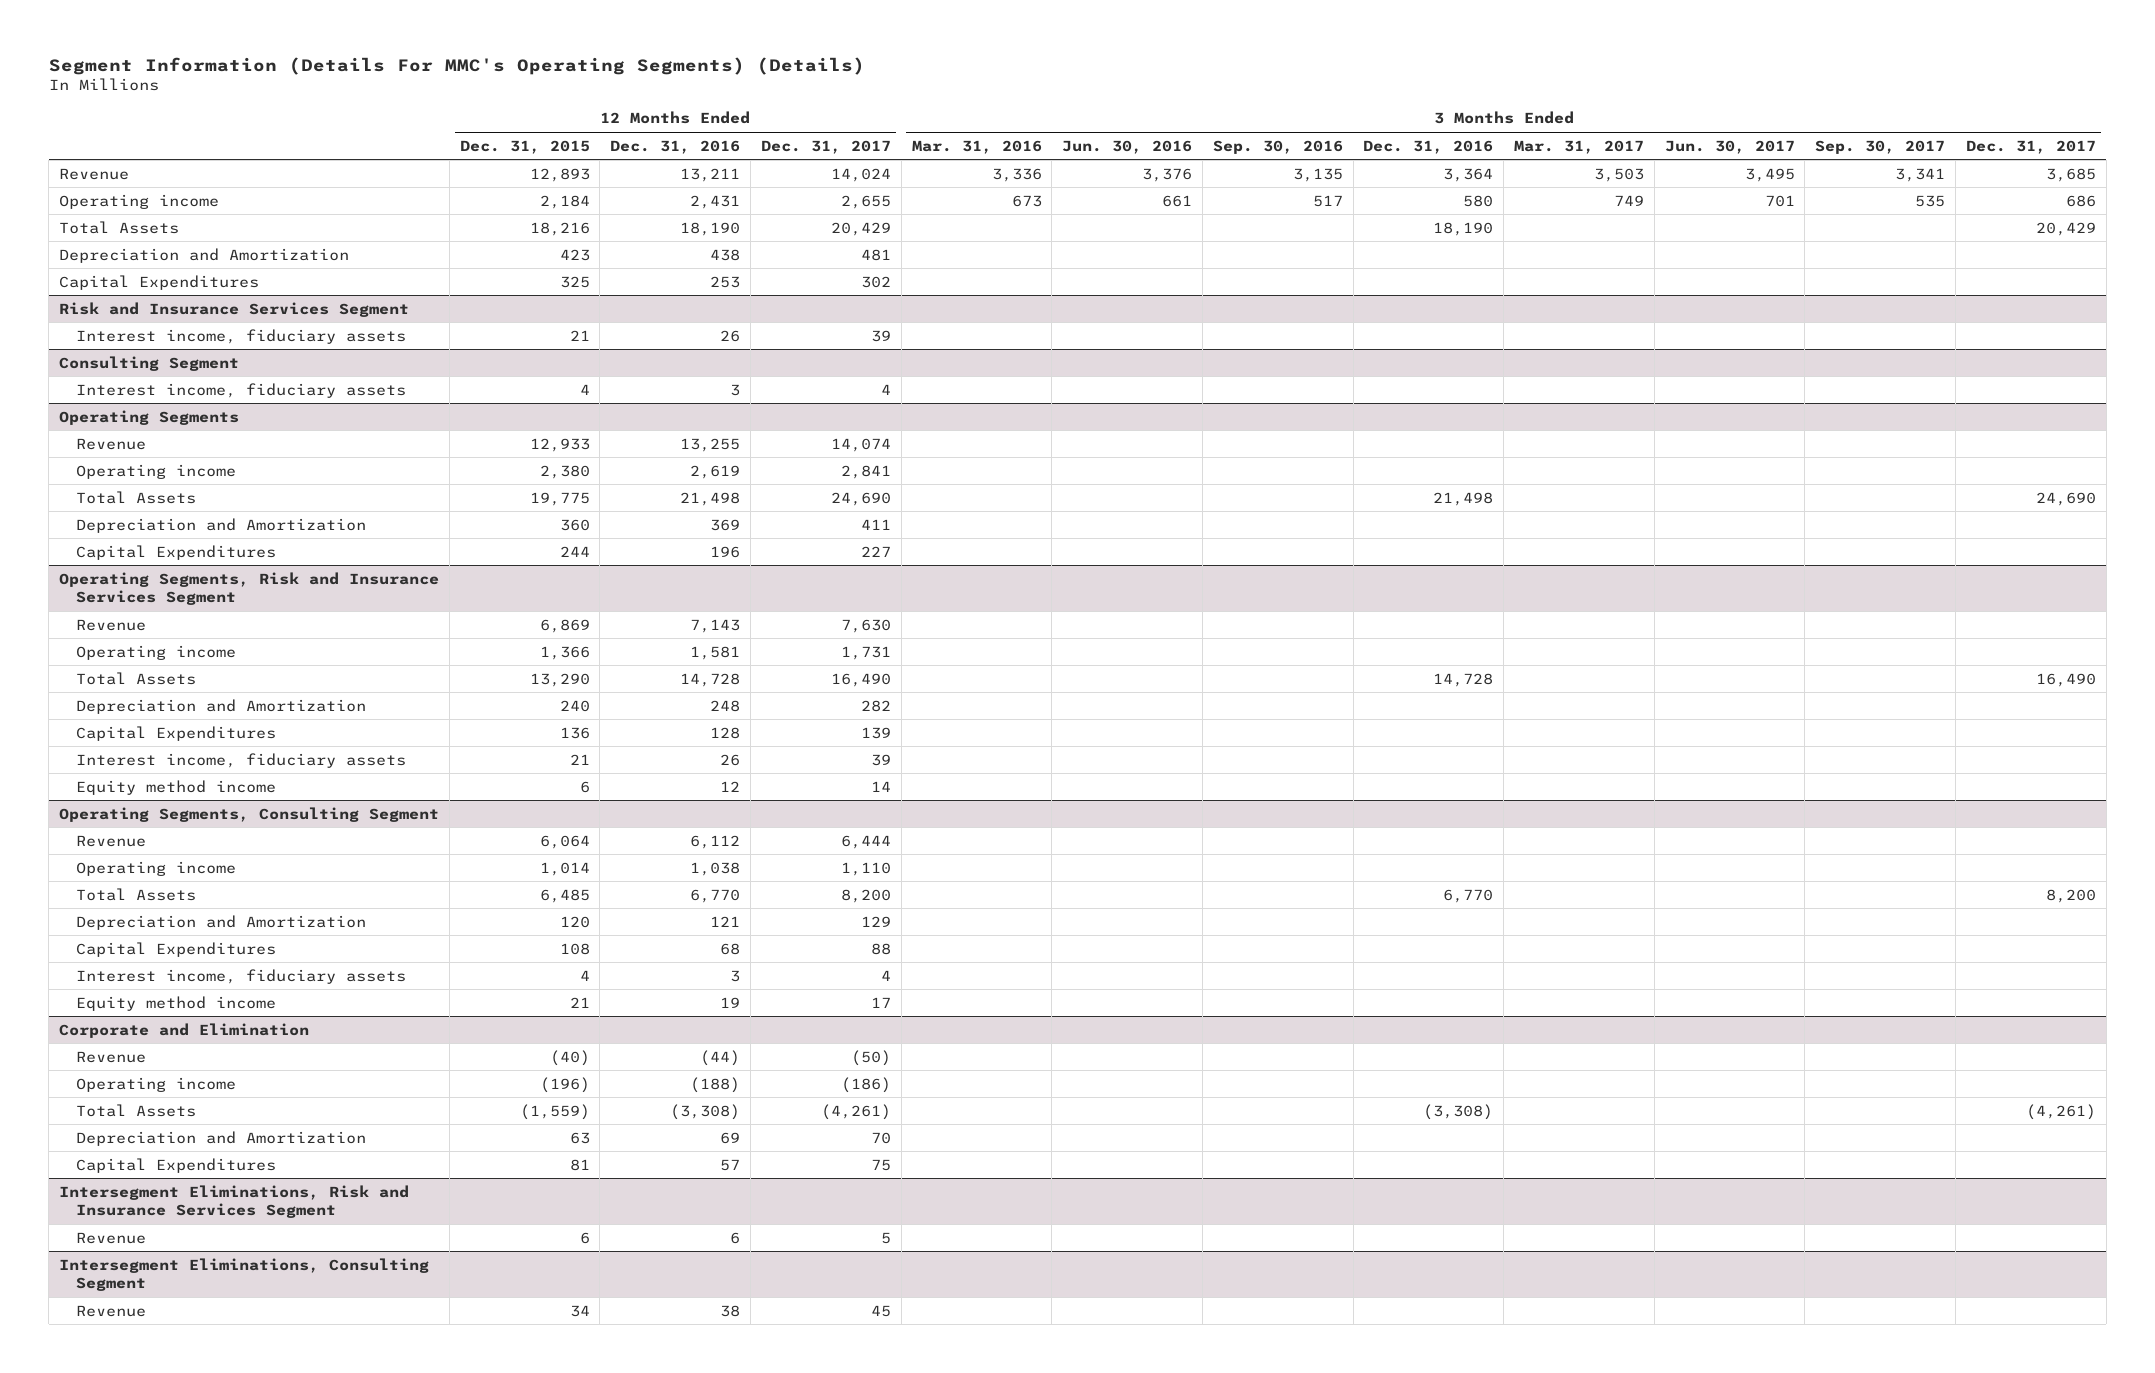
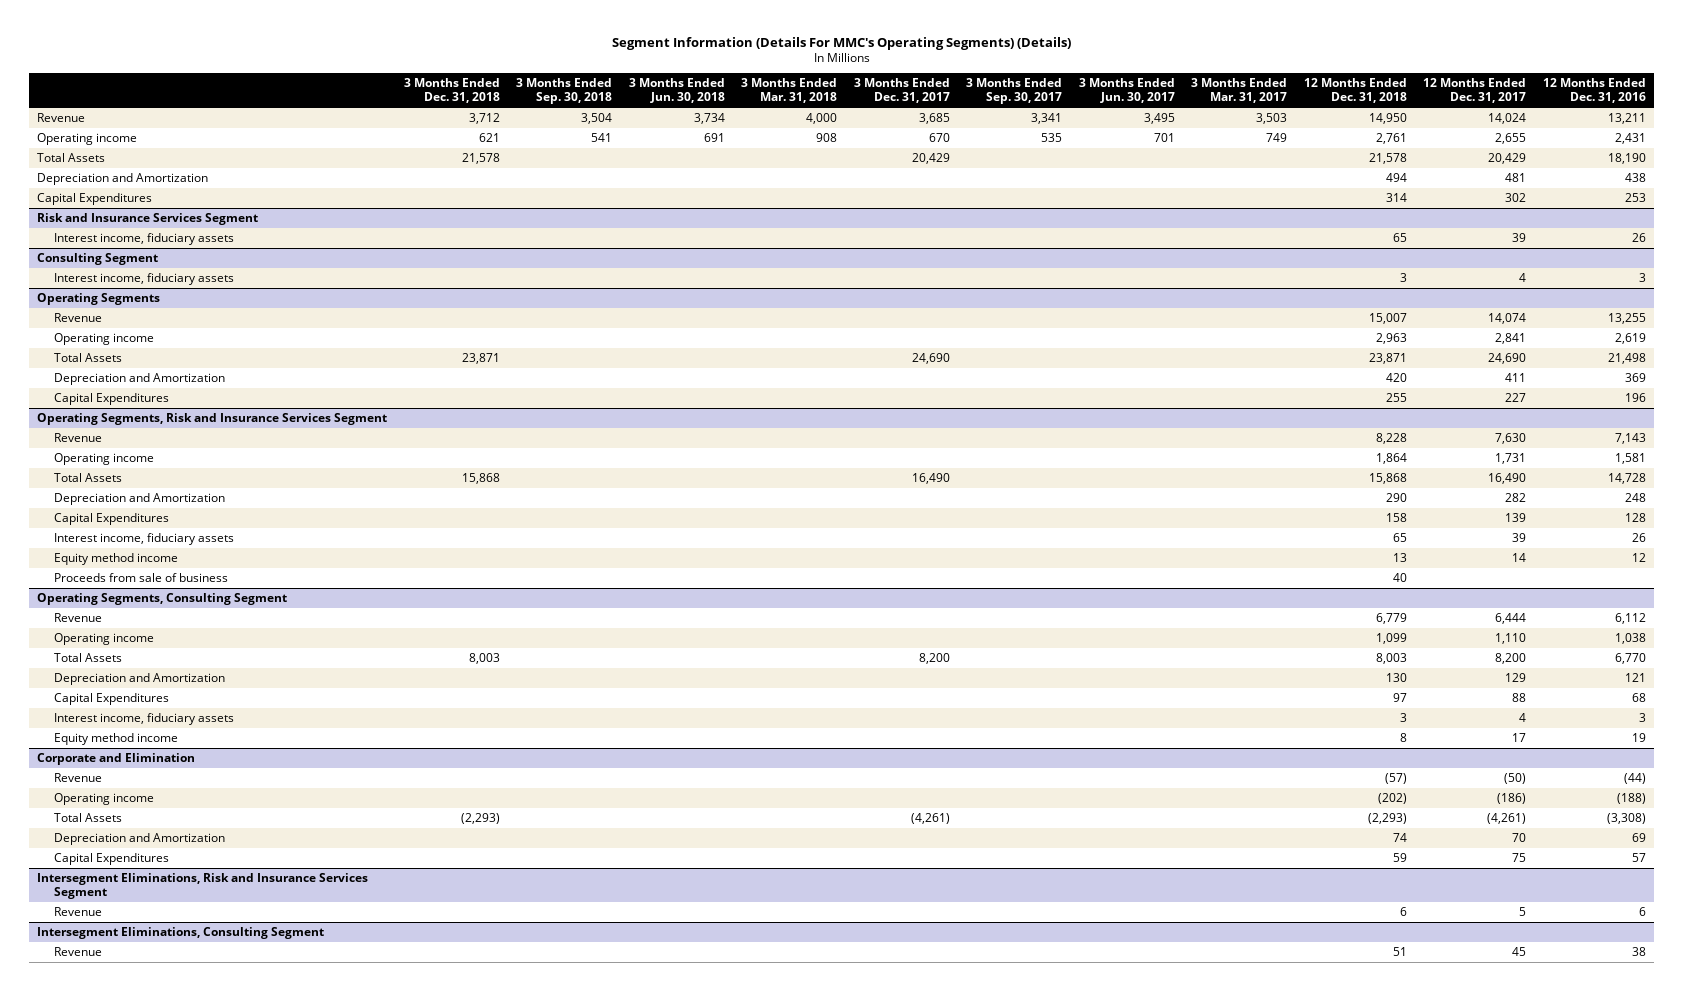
- | 12 Months Ended Dec. 31, 2015 | 12 Months Ended Dec. 31, 2016 | 12 Months Ended Dec. 31, 2017 | 3 Months Ended Mar. 31, 2016 | 3 Months Ended Jun. 30, 2016 | 3 Months Ended Sep. 30, 2016 | 3 Months Ended Dec. 31, 2016 | 3 Months Ended Mar. 31, 2017 | 3 Months Ended Jun. 30, 2017 | 3 Months Ended Sep. 30, 2017 | 3 Months Ended Dec. 31, 2017
+ | 3 Months Ended Dec. 31, 2018 | 3 Months Ended Sep. 30, 2018 | 3 Months Ended Jun. 30, 2018 | 3 Months Ended Mar. 31, 2018 | 3 Months Ended Dec. 31, 2017 | 3 Months Ended Sep. 30, 2017 | 3 Months Ended Jun. 30, 2017 | 3 Months Ended Mar. 31, 2017 | 12 Months Ended Dec. 31, 2018 | 12 Months Ended Dec. 31, 2017 | 12 Months Ended Dec. 31, 2016
- Operating income | 2,184 | 2,431 | 2,655 | 673 | 661 | 517 | 580 | 749 | 701 | 535 | 686
+ Operating income | 621 | 541 | 691 | 908 | 670 | 535 | 701 | 749 | 2,761 | 2,655 | 2,431
@ Operating Segments, Risk and Insurance Services Segment
+ Proceeds from sale of business | | | | | | | | | 40 | |

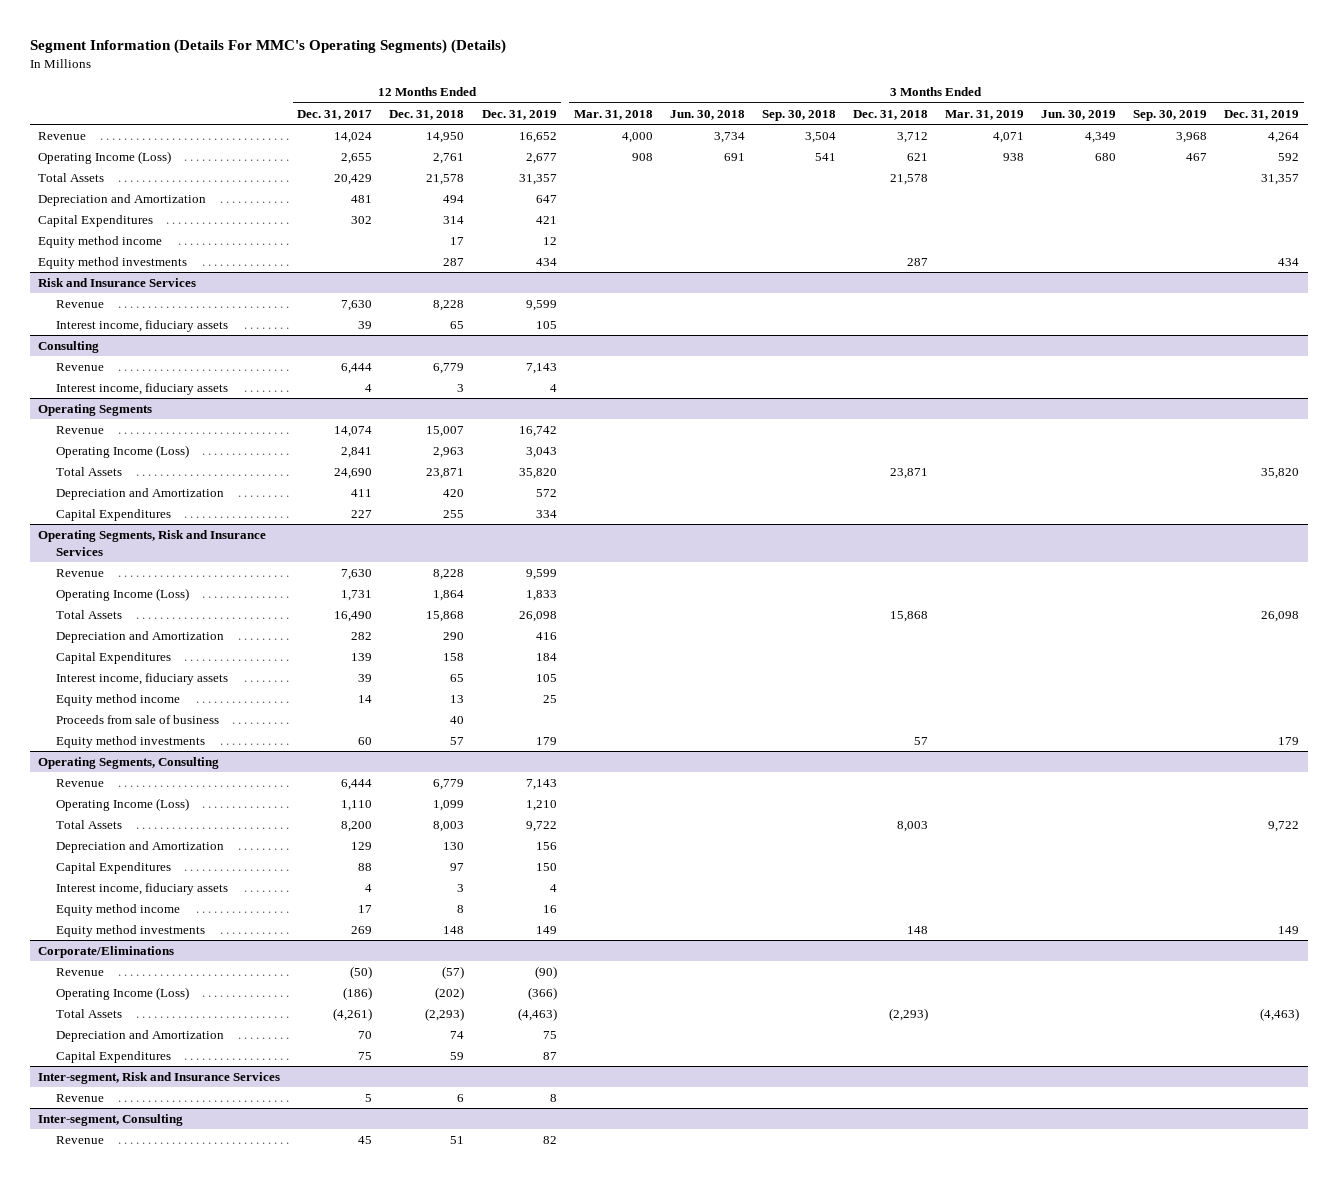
- | 3 Months Ended Dec. 31, 2018 | 3 Months Ended Sep. 30, 2018 | 3 Months Ended Jun. 30, 2018 | 3 Months Ended Mar. 31, 2018 | 3 Months Ended Dec. 31, 2017 | 3 Months Ended Sep. 30, 2017 | 3 Months Ended Jun. 30, 2017 | 3 Months Ended Mar. 31, 2017 | 12 Months Ended Dec. 31, 2018 | 12 Months Ended Dec. 31, 2017 | 12 Months Ended Dec. 31, 2016
+ | 12 Months Ended Dec. 31, 2017 | 12 Months Ended Dec. 31, 2018 | 12 Months Ended Dec. 31, 2019 | 3 Months Ended Mar. 31, 2018 | 3 Months Ended Jun. 30, 2018 | 3 Months Ended Sep. 30, 2018 | 3 Months Ended Dec. 31, 2018 | 3 Months Ended Mar. 31, 2019 | 3 Months Ended Jun. 30, 2019 | 3 Months Ended Sep. 30, 2019 | 3 Months Ended Dec. 31, 2019
- Operating income | 621 | 541 | 691 | 908 | 670 | 535 | 701 | 749 | 2,761 | 2,655 | 2,431
+ Operating Income (Loss) | 2,655 | 2,761 | 2,677 | 908 | 691 | 541 | 621 | 938 | 680 | 467 | 592
- Risk and Insurance Services Segment
+ Equity method income | | 17 | 12 | | | | | | | |
+ Equity method investments | | 287 | 434 | | | | 287 | | | | 434
+ Risk and Insurance Services
+ Revenue | 7,630 | 8,228 | 9,599 | | | | | | | |
- Consulting Segment
+ Consulting
+ Revenue | 6,444 | 6,779 | 7,143 | | | | | | | |
@ Operating Segments
- Operating income | | | | | | | | | 2,963 | 2,841 | 2,619
+ Operating Income (Loss) | 2,841 | 2,963 | 3,043 | | | | | | | |
- Operating Segments, Risk and Insurance Services Segment
+ Operating Segments, Risk and Insurance Services
- Operating income | | | | | | | | | 1,864 | 1,731 | 1,581
+ Operating Income (Loss) | 1,731 | 1,864 | 1,833 | | | | | | | |
- Operating Segments, Consulting Segment
+ Equity method investments | 60 | 57 | 179 | | | | 57 | | | | 179
+ Operating Segments, Consulting
- Operating income | | | | | | | | | 1,099 | 1,110 | 1,038
+ Operating Income (Loss) | 1,110 | 1,099 | 1,210 | | | | | | | |
- Corporate and Elimination
+ Equity method investments | 269 | 148 | 149 | | | | 148 | | | | 149
+ Corporate/Eliminations
- Operating income | | | | | | | | | (202) | (186) | (188)
+ Operating Income (Loss) | (186) | (202) | (366) | | | | | | | |
- Intersegment Eliminations, Risk and Insurance Services Segment
+ Inter-segment, Risk and Insurance Services
- Intersegment Eliminations, Consulting Segment
+ Inter-segment, Consulting

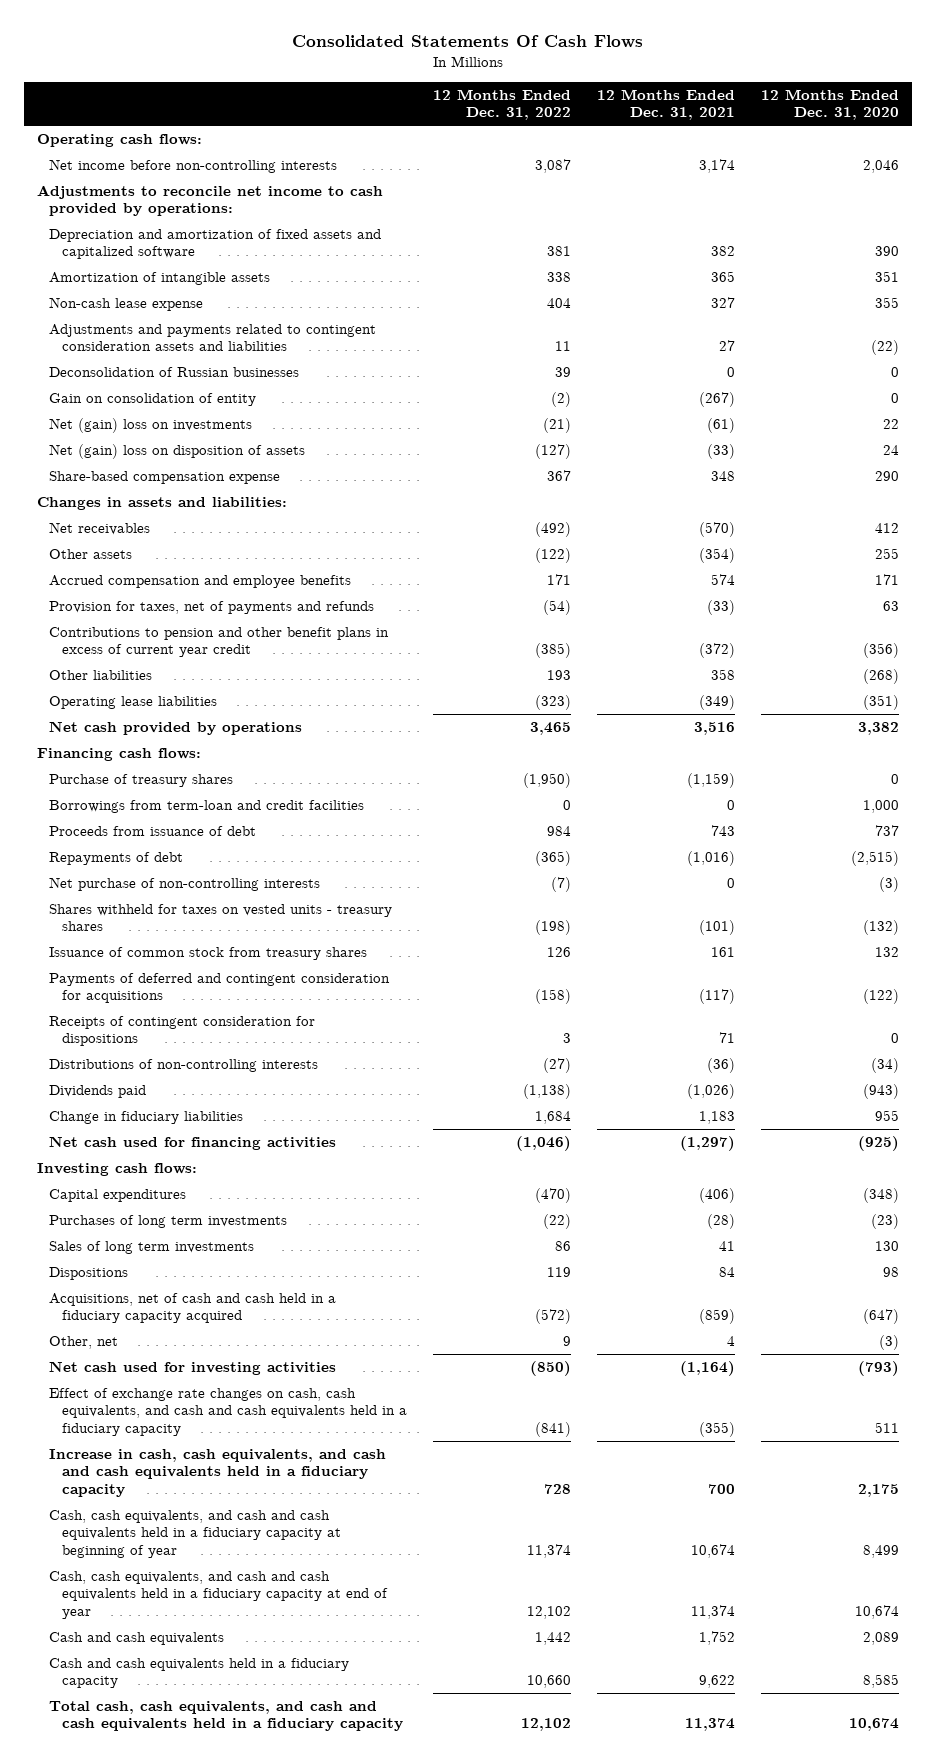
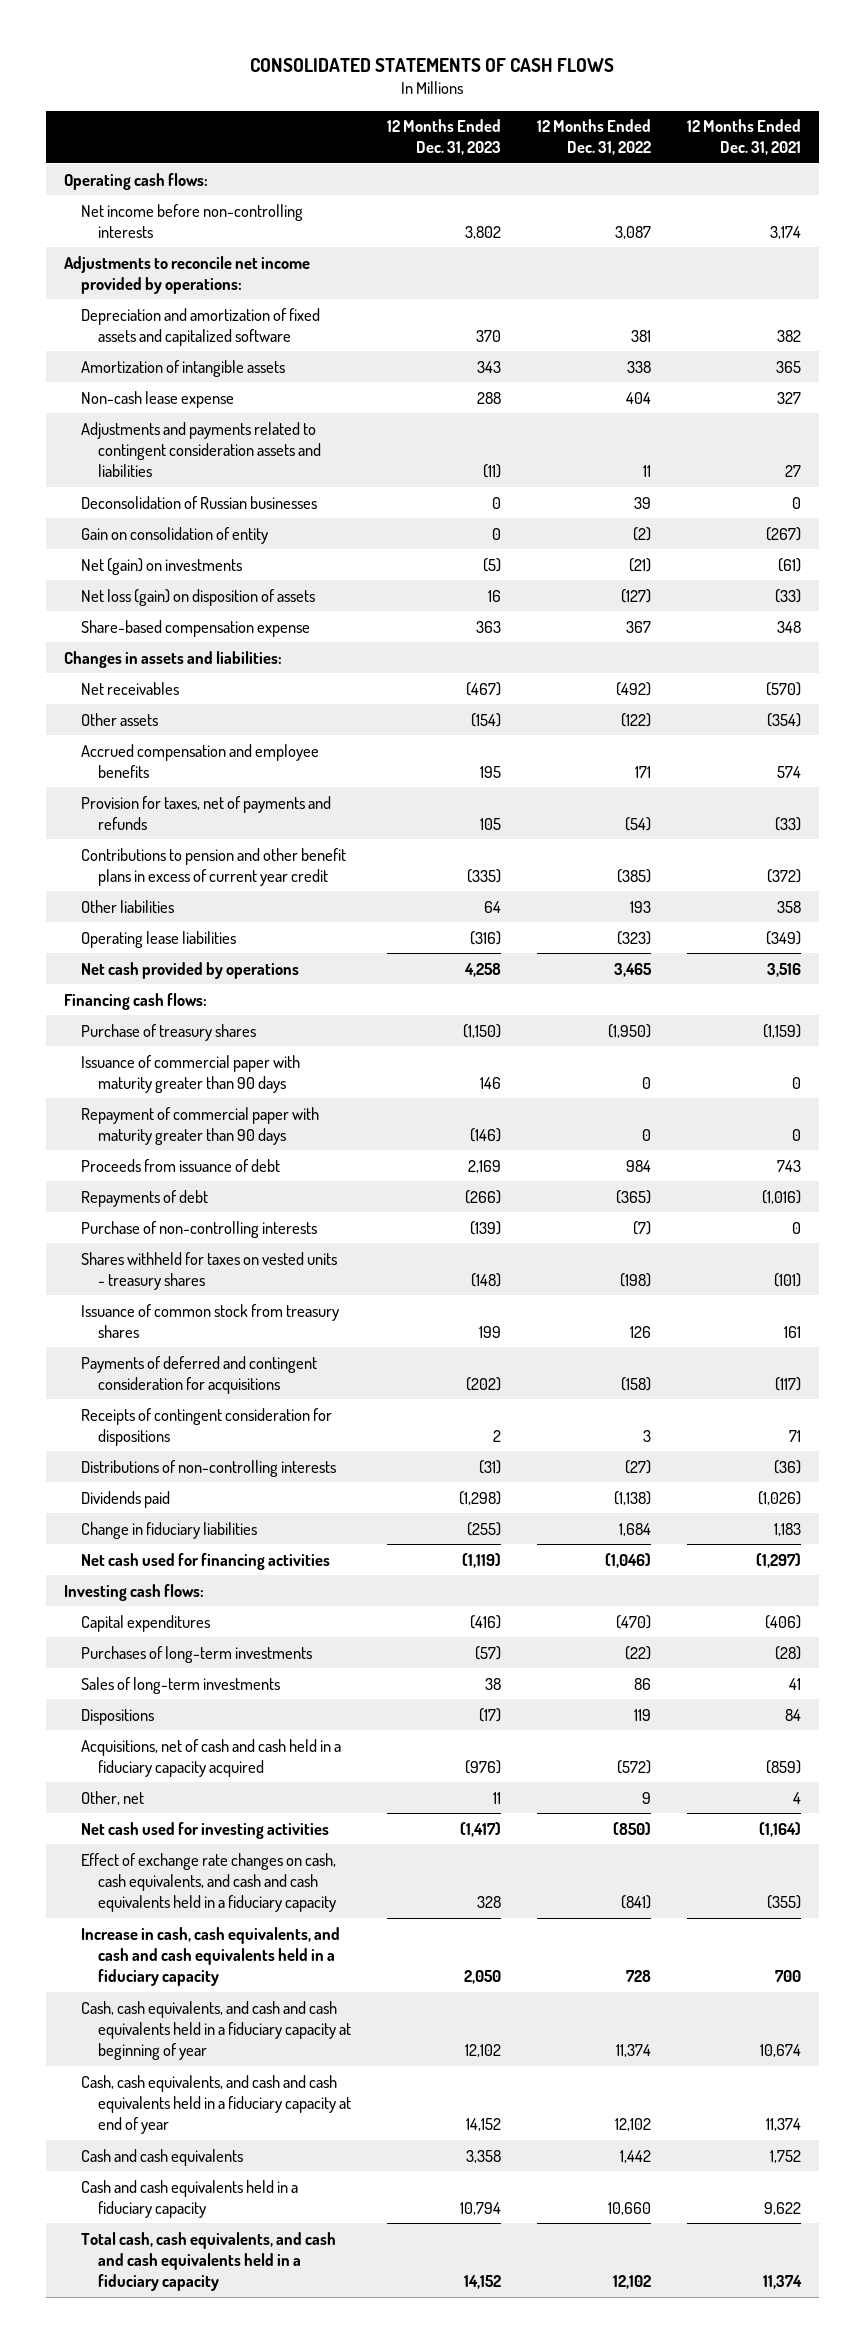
- Consolidated Statements Of Cash Flows
+ CONSOLIDATED STATEMENTS OF CASH FLOWS
- | 12 Months Ended Dec. 31, 2022 | 12 Months Ended Dec. 31, 2021 | 12 Months Ended Dec. 31, 2020
+ | 12 Months Ended Dec. 31, 2023 | 12 Months Ended Dec. 31, 2022 | 12 Months Ended Dec. 31, 2021
- Adjustments to reconcile net income to cash provided by operations:
+ Adjustments to reconcile net income provided by operations:
- Net (gain) loss on investments | (21) | (61) | 22
- Net (gain) loss on disposition of assets | (127) | (33) | 24
+ Net (gain) on investments | (5) | (21) | (61)
+ Net loss (gain) on disposition of assets | 16 | (127) | (33)
- Borrowings from term-loan and credit facilities | 0 | 0 | 1,000
+ Issuance of commercial paper with maturity greater than 90 days | 146 | 0 | 0
+ Repayment of commercial paper with maturity greater than 90 days | (146) | 0 | 0
- Net purchase of non-controlling interests | (7) | 0 | (3)
+ Purchase of non-controlling interests | (139) | (7) | 0
- Purchases of long term investments | (22) | (28) | (23)
- Sales of long term investments | 86 | 41 | 130
+ Purchases of long-term investments | (57) | (22) | (28)
+ Sales of long-term investments | 38 | 86 | 41

